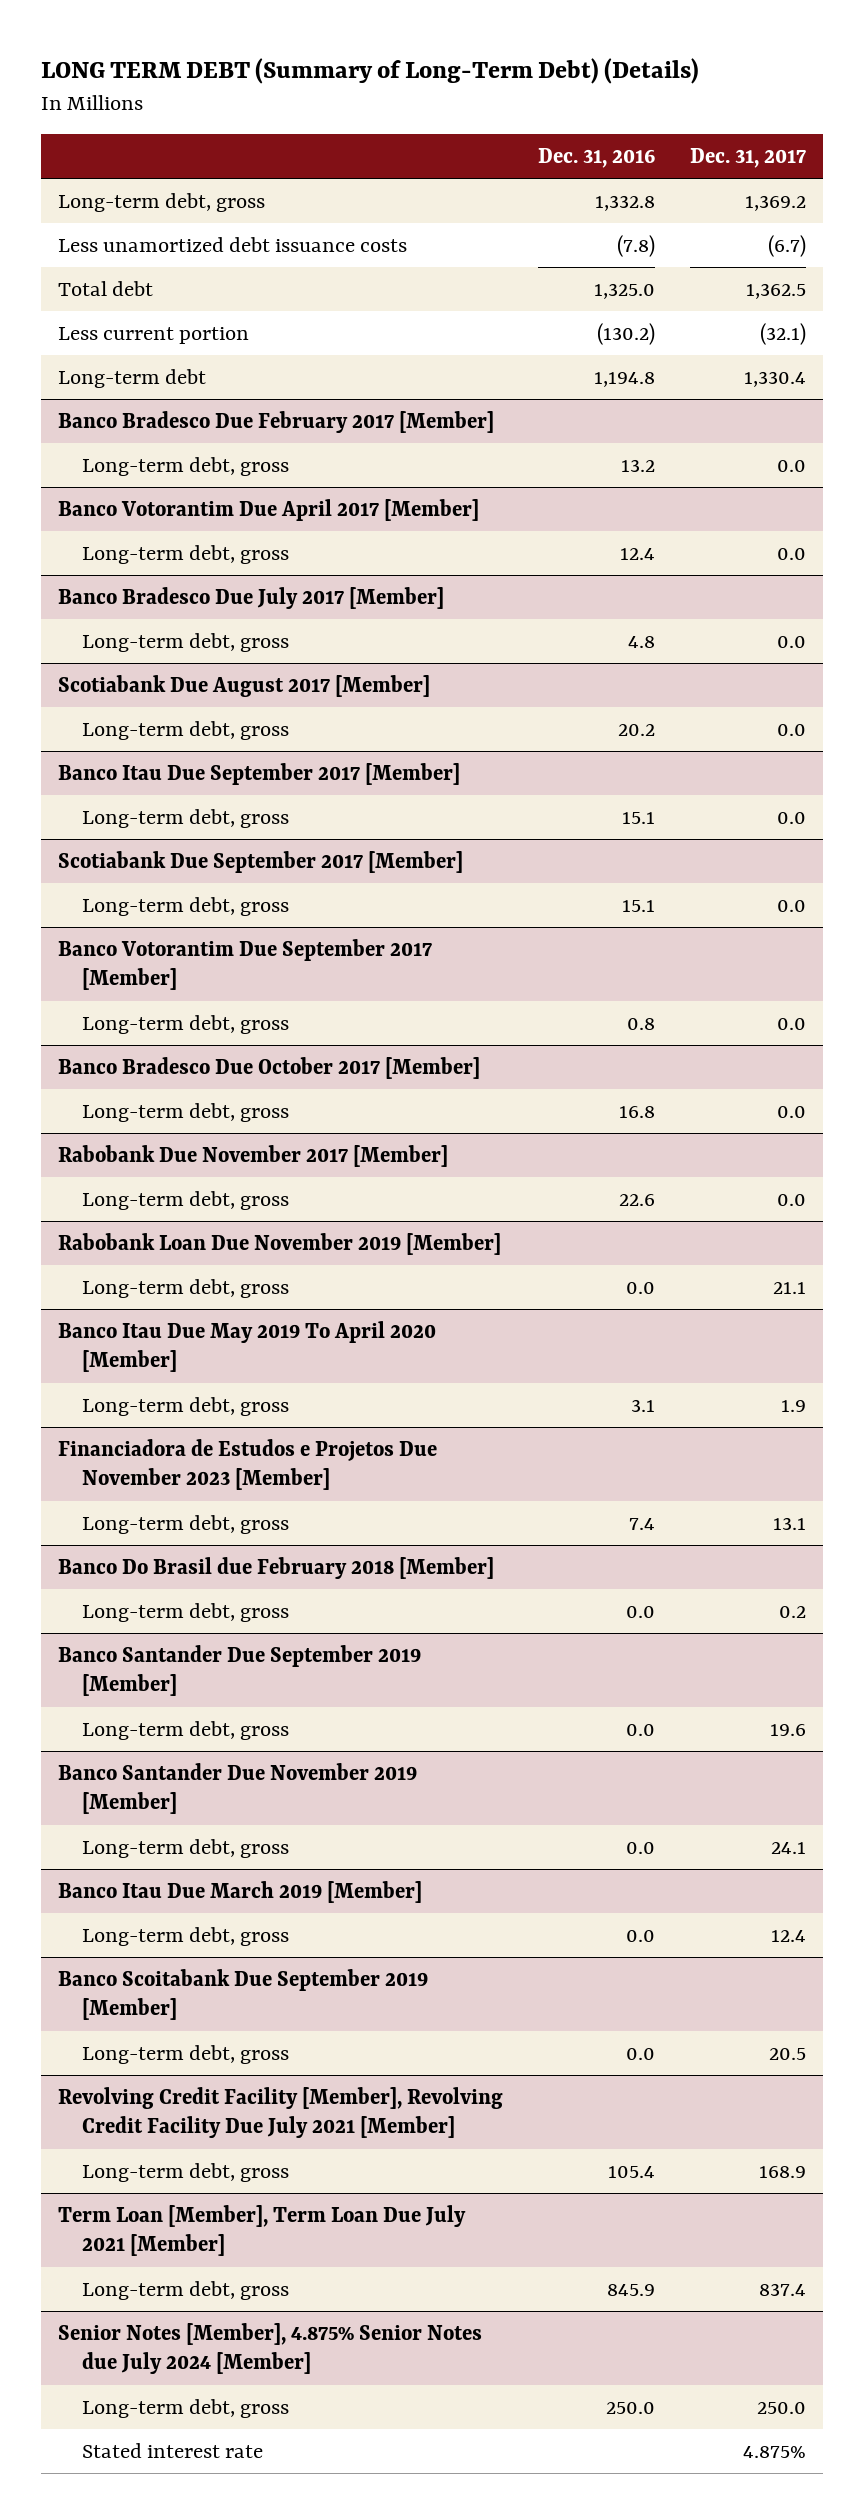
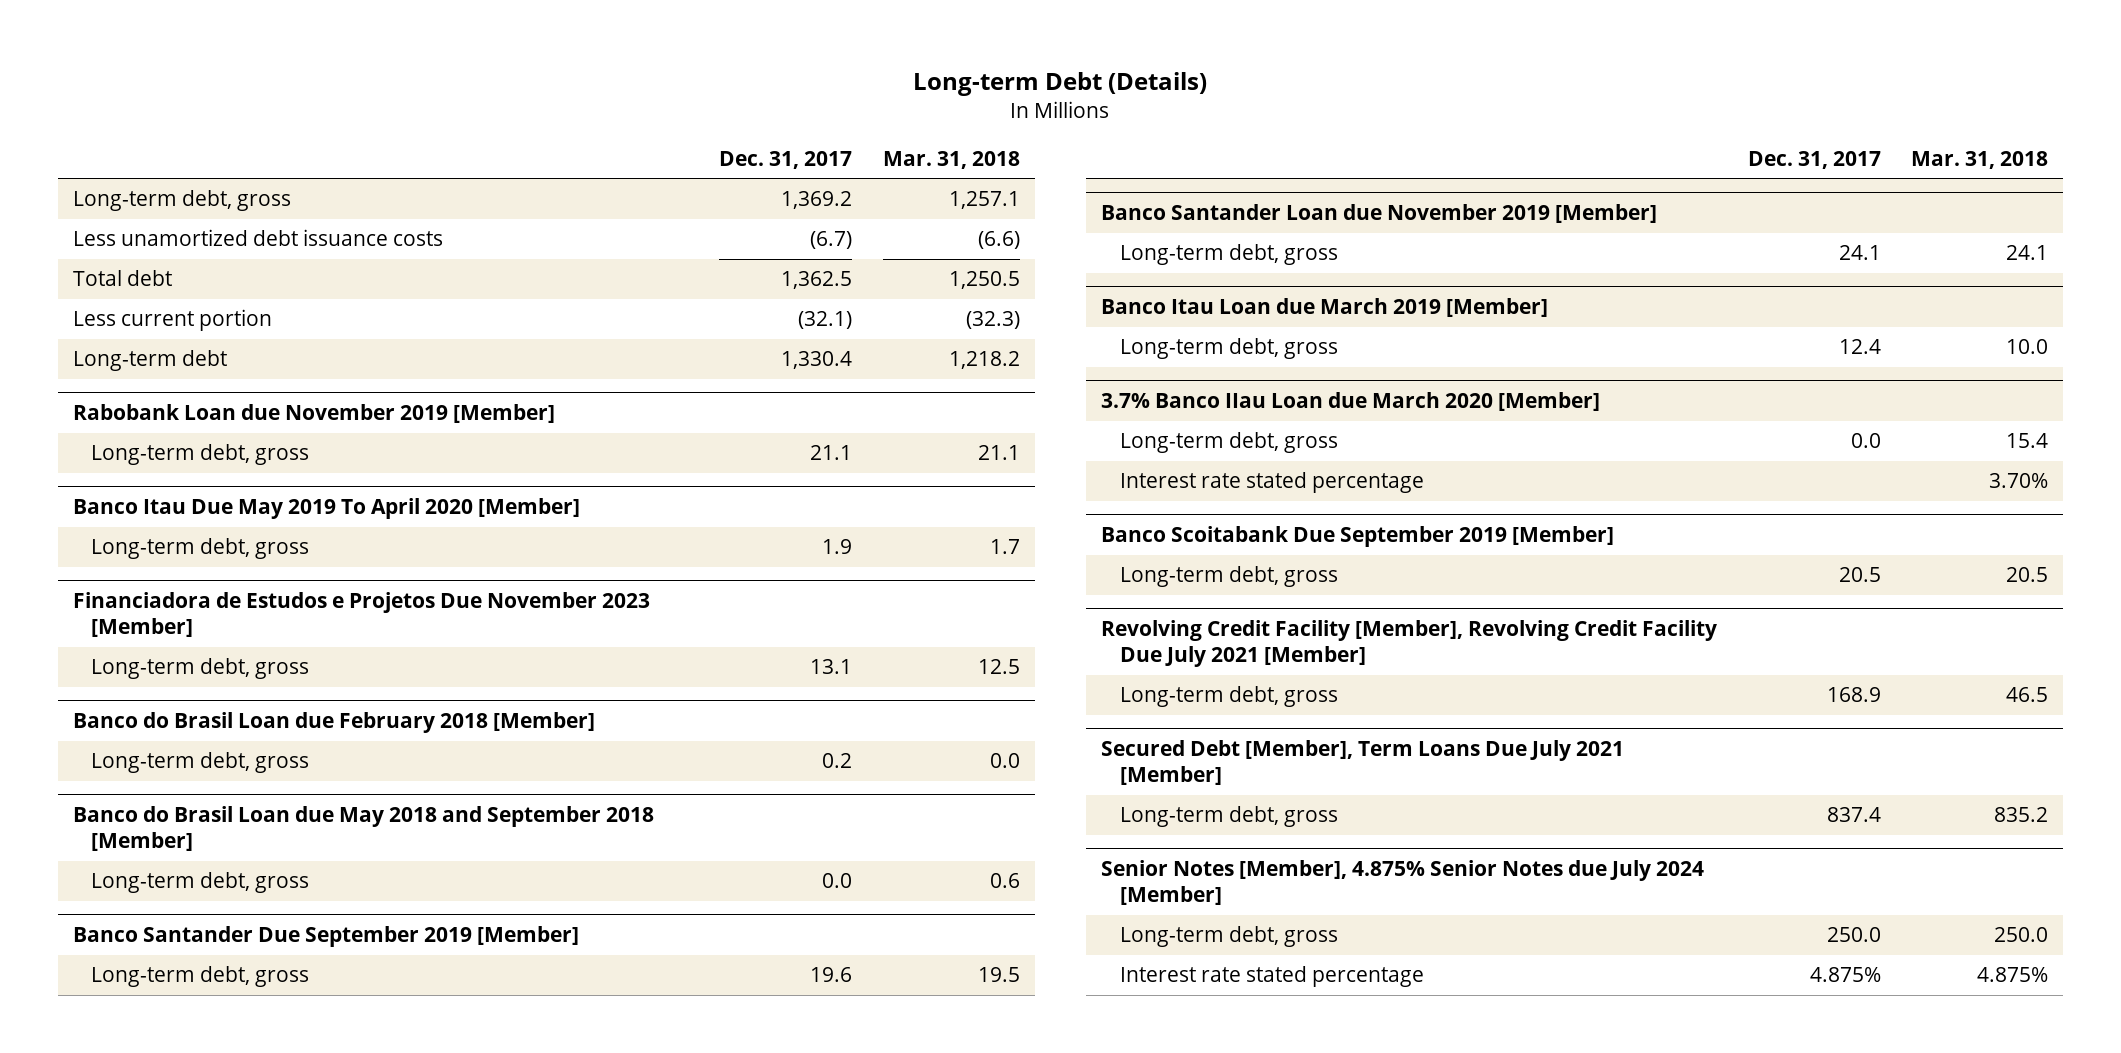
- LONG TERM DEBT (Summary of Long-Term Debt) (Details)
+ Long-term Debt (Details)
- | Dec. 31, 2016 | Dec. 31, 2017
+ | Dec. 31, 2017 | Mar. 31, 2018
- Banco Bradesco Due February 2017 [Member]
- Long-term debt, gross | 13.2 | 0.0
- Banco Votorantim Due April 2017 [Member]
- Long-term debt, gross | 12.4 | 0.0
- Banco Bradesco Due July 2017 [Member]
- Long-term debt, gross | 4.8 | 0.0
- Scotiabank Due August 2017 [Member]
- Long-term debt, gross | 20.2 | 0.0
- Banco Itau Due September 2017 [Member]
- Long-term debt, gross | 15.1 | 0.0
- Scotiabank Due September 2017 [Member]
- Long-term debt, gross | 15.1 | 0.0
- Banco Votorantim Due September 2017 [Member]
- Long-term debt, gross | 0.8 | 0.0
- Banco Bradesco Due October 2017 [Member]
- Long-term debt, gross | 16.8 | 0.0
- Rabobank Due November 2017 [Member]
- Long-term debt, gross | 22.6 | 0.0
- Rabobank Loan Due November 2019 [Member]
+ Rabobank Loan due November 2019 [Member]
- Banco Do Brasil due February 2018 [Member]
+ Banco do Brasil Loan due February 2018 [Member]
+ Banco do Brasil Loan due May 2018 and September 2018 [Member]
+ Long-term debt, gross | 0.0 | 0.6
- Banco Santander Due November 2019 [Member]
+ Banco Santander Loan due November 2019 [Member]
- Banco Itau Due March 2019 [Member]
+ Banco Itau Loan due March 2019 [Member]
+ 3.7% Banco IIau Loan due March 2020 [Member]
+ Long-term debt, gross | 0.0 | 15.4
+ Interest rate stated percentage | | 3.70%
- Term Loan [Member], Term Loan Due July 2021 [Member]
+ Secured Debt [Member], Term Loans Due July 2021 [Member]
@ Senior Notes [Member], 4.875% Senior Notes due July 2024 [Member]
- Stated interest rate | | 4.875%
+ Interest rate stated percentage | 4.875% | 4.875%

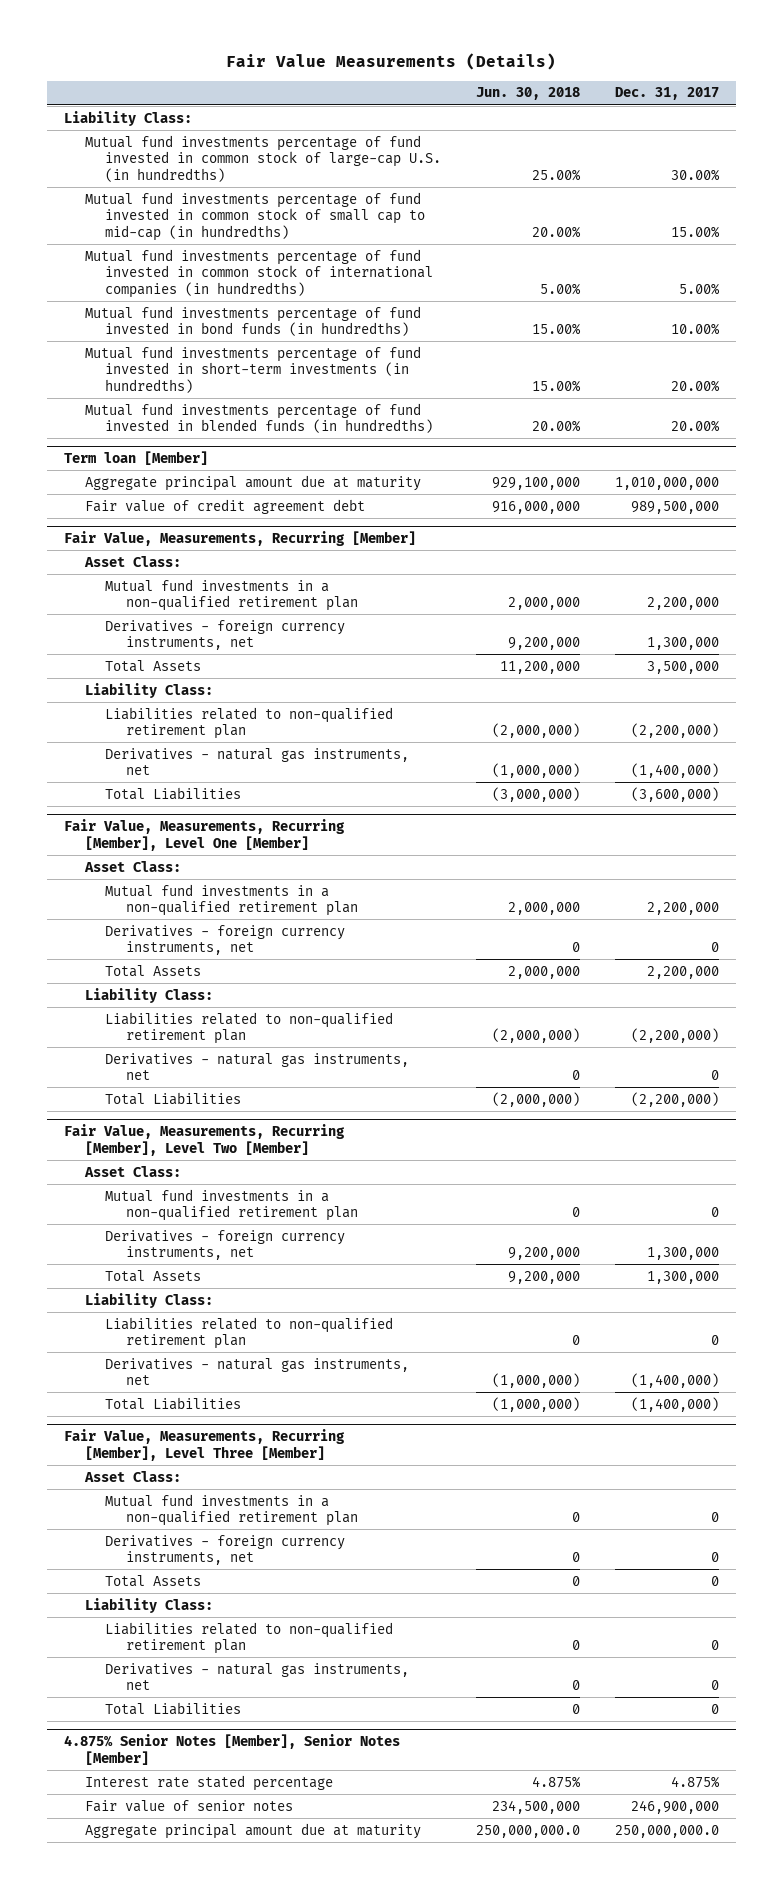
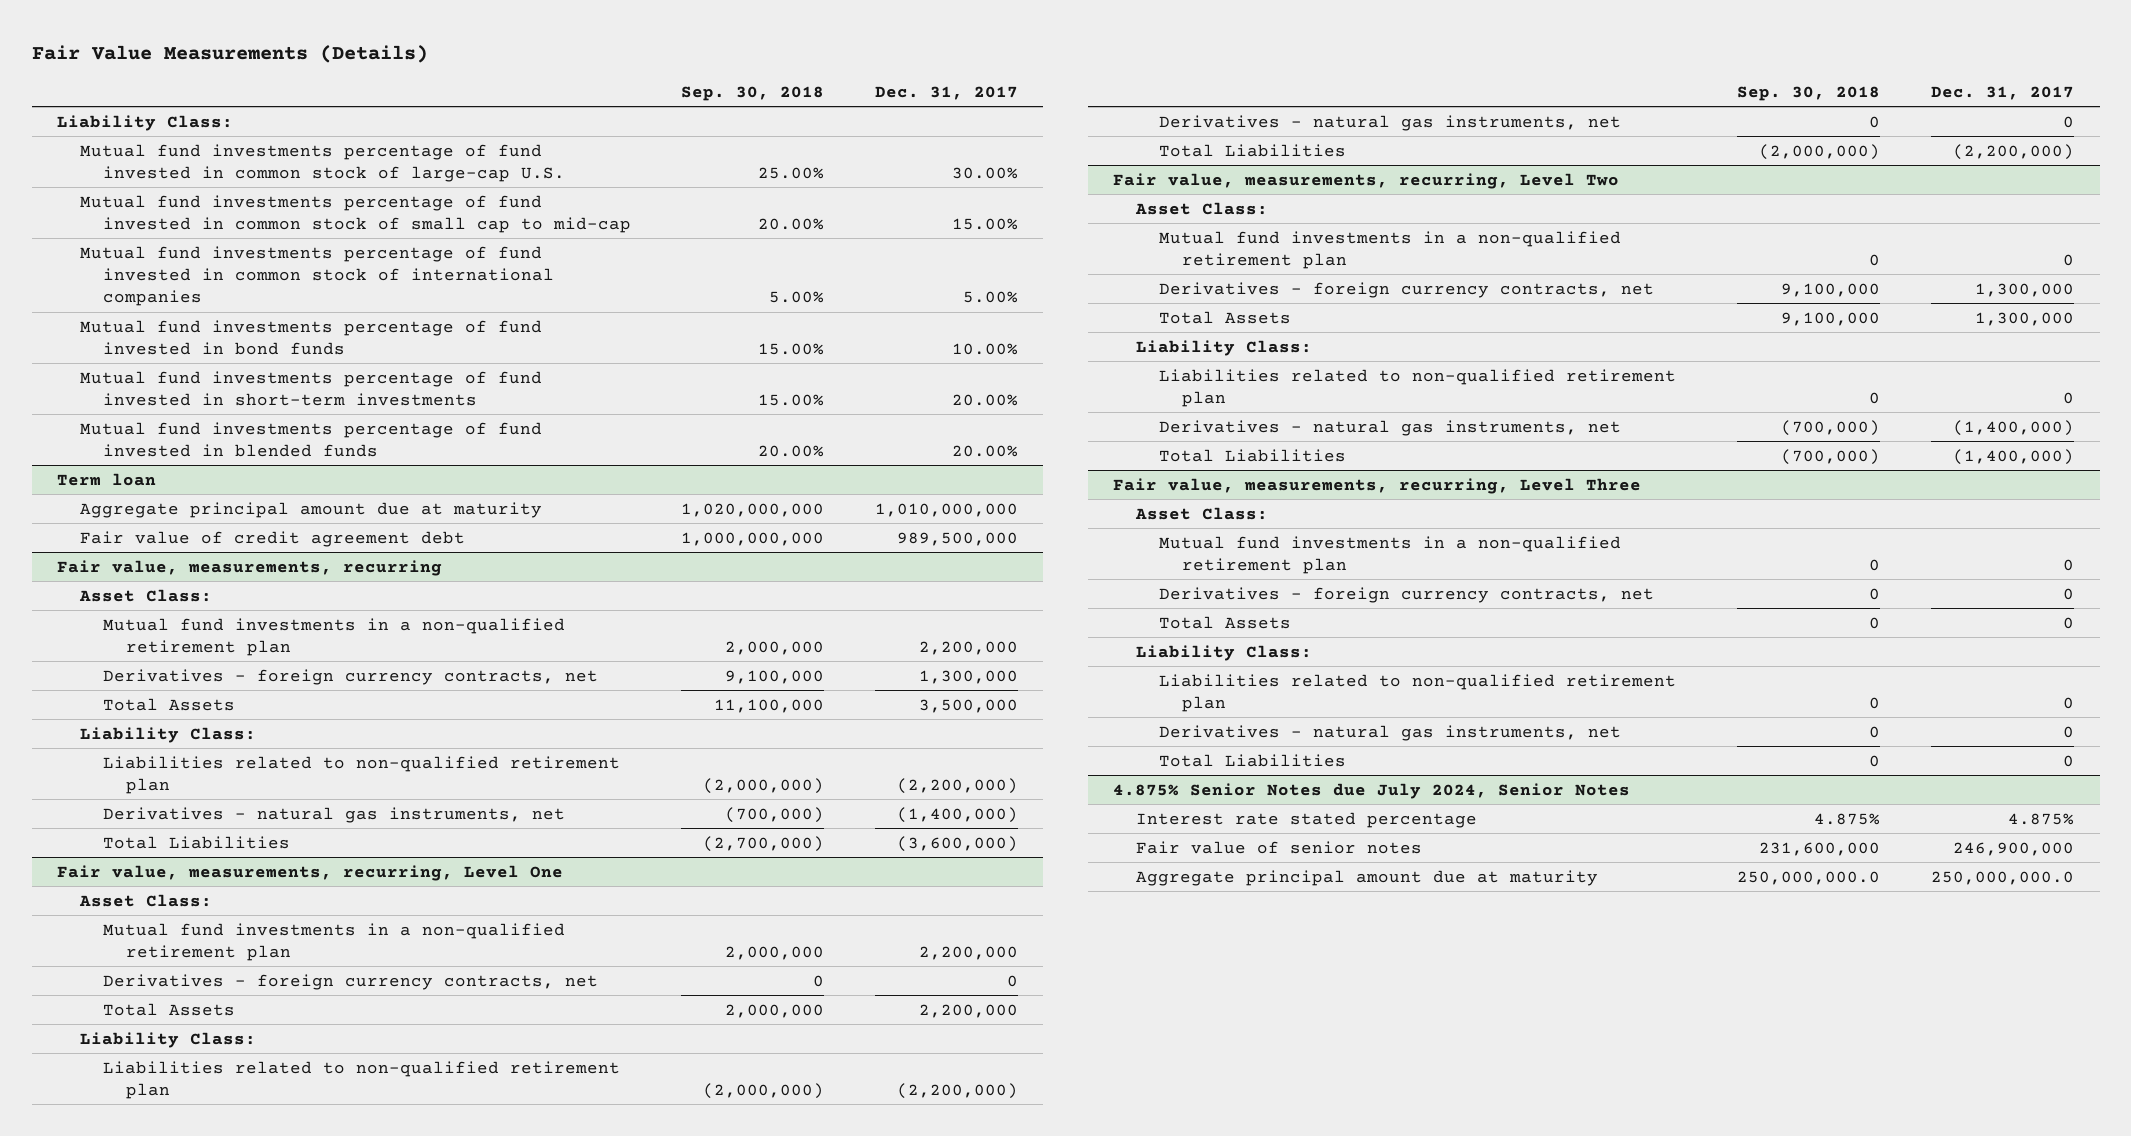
- | Jun. 30, 2018 | Dec. 31, 2017
+ | Sep. 30, 2018 | Dec. 31, 2017
- Mutual fund investments percentage of fund invested in common stock of large-cap U.S. (in hundredths) | 25.00% | 30.00%
- Mutual fund investments percentage of fund invested in common stock of small cap to mid-cap (in hundredths) | 20.00% | 15.00%
- Mutual fund investments percentage of fund invested in common stock of international companies (in hundredths) | 5.00% | 5.00%
- Mutual fund investments percentage of fund invested in bond funds (in hundredths) | 15.00% | 10.00%
- Mutual fund investments percentage of fund invested in short-term investments (in hundredths) | 15.00% | 20.00%
- Mutual fund investments percentage of fund invested in blended funds (in hundredths) | 20.00% | 20.00%
- Term loan [Member]
+ Mutual fund investments percentage of fund invested in common stock of large-cap U.S. | 25.00% | 30.00%
+ Mutual fund investments percentage of fund invested in common stock of small cap to mid-cap | 20.00% | 15.00%
+ Mutual fund investments percentage of fund invested in common stock of international companies | 5.00% | 5.00%
+ Mutual fund investments percentage of fund invested in bond funds | 15.00% | 10.00%
+ Mutual fund investments percentage of fund invested in short-term investments | 15.00% | 20.00%
+ Mutual fund investments percentage of fund invested in blended funds | 20.00% | 20.00%
+ Term loan
- Fair Value, Measurements, Recurring [Member]
+ Fair value, measurements, recurring
- Derivatives - foreign currency instruments, net | 9,200,000 | 1,300,000
+ Derivatives - foreign currency contracts, net | 9,100,000 | 1,300,000
- Fair Value, Measurements, Recurring [Member], Level One [Member]
+ Fair value, measurements, recurring, Level One
- Derivatives - foreign currency instruments, net | 0 | 0
+ Derivatives - foreign currency contracts, net | 0 | 0
- Fair Value, Measurements, Recurring [Member], Level Two [Member]
+ Fair value, measurements, recurring, Level Two
- Derivatives - foreign currency instruments, net | 9,200,000 | 1,300,000
+ Derivatives - foreign currency contracts, net | 9,100,000 | 1,300,000
- Fair Value, Measurements, Recurring [Member], Level Three [Member]
+ Fair value, measurements, recurring, Level Three
- Derivatives - foreign currency instruments, net | 0 | 0
+ Derivatives - foreign currency contracts, net | 0 | 0
- 4.875% Senior Notes [Member], Senior Notes [Member]
+ 4.875% Senior Notes due July 2024, Senior Notes

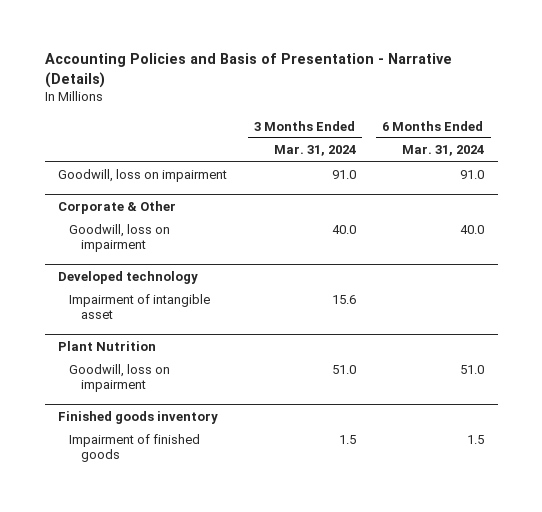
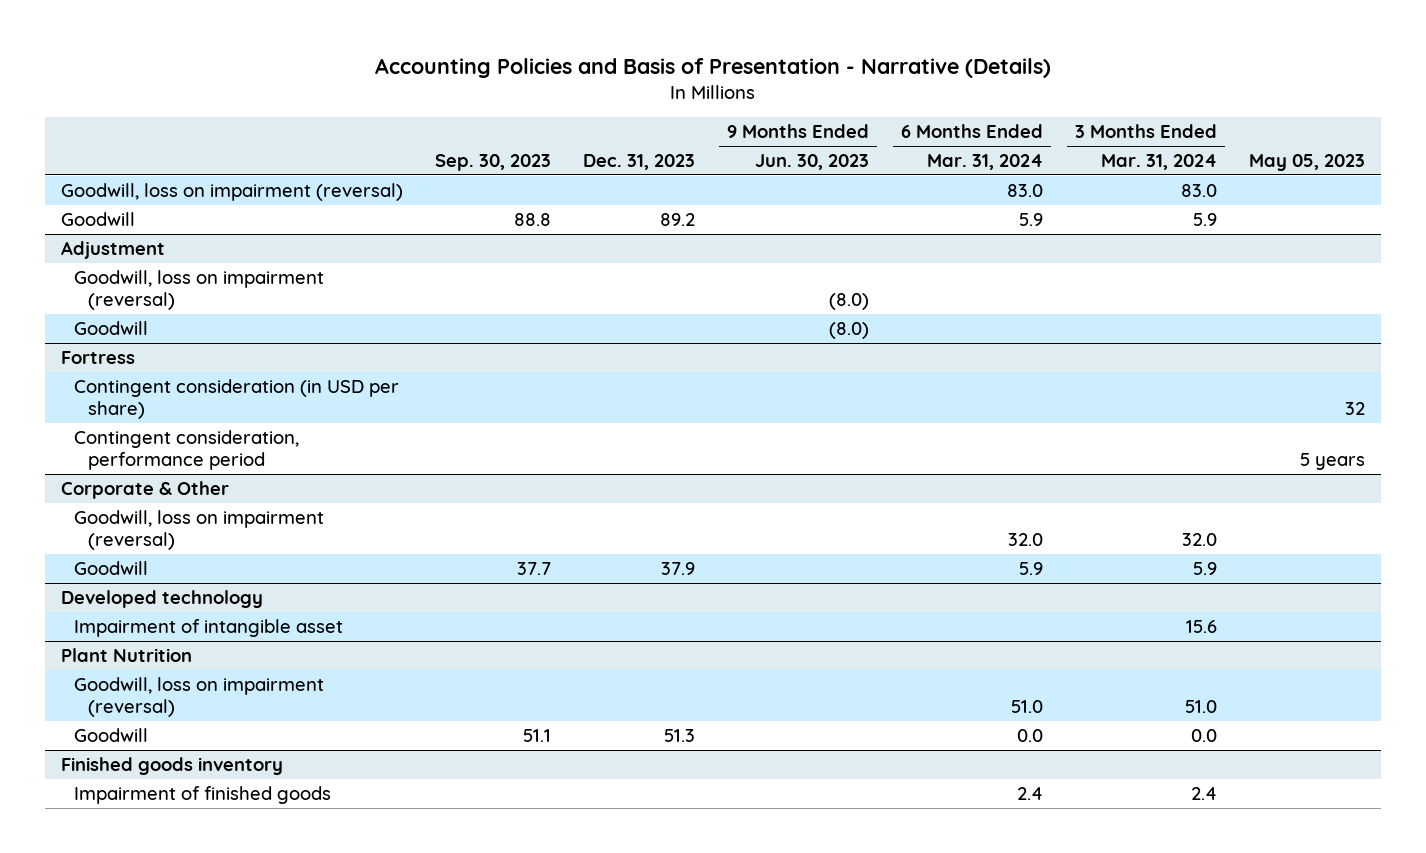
- | 3 Months Ended Mar. 31, 2024 | 6 Months Ended Mar. 31, 2024
+ | Sep. 30, 2023 | Dec. 31, 2023 | 9 Months Ended Jun. 30, 2023 | 6 Months Ended Mar. 31, 2024 | 3 Months Ended Mar. 31, 2024 | May 05, 2023
- Goodwill, loss on impairment | 91.0 | 91.0
+ Goodwill, loss on impairment (reversal) | | | | 83.0 | 83.0 |
+ Goodwill | 88.8 | 89.2 | | 5.9 | 5.9 |
+ Adjustment
+ Goodwill, loss on impairment (reversal) | | | (8.0) | | |
+ Goodwill | | | (8.0) | | |
+ Fortress
+ Contingent consideration (in USD per share) | | | | | | 32
+ Contingent consideration, performance period | | | | | | 5 years
@ Corporate & Other
- Goodwill, loss on impairment | 40.0 | 40.0
+ Goodwill, loss on impairment (reversal) | | | | 32.0 | 32.0 |
+ Goodwill | 37.7 | 37.9 | | 5.9 | 5.9 |
@ Plant Nutrition
- Goodwill, loss on impairment | 51.0 | 51.0
+ Goodwill, loss on impairment (reversal) | | | | 51.0 | 51.0 |
+ Goodwill | 51.1 | 51.3 | | 0.0 | 0.0 |
@ Finished goods inventory
- Impairment of finished goods | 1.5 | 1.5
+ Impairment of finished goods | | | | 2.4 | 2.4 |

